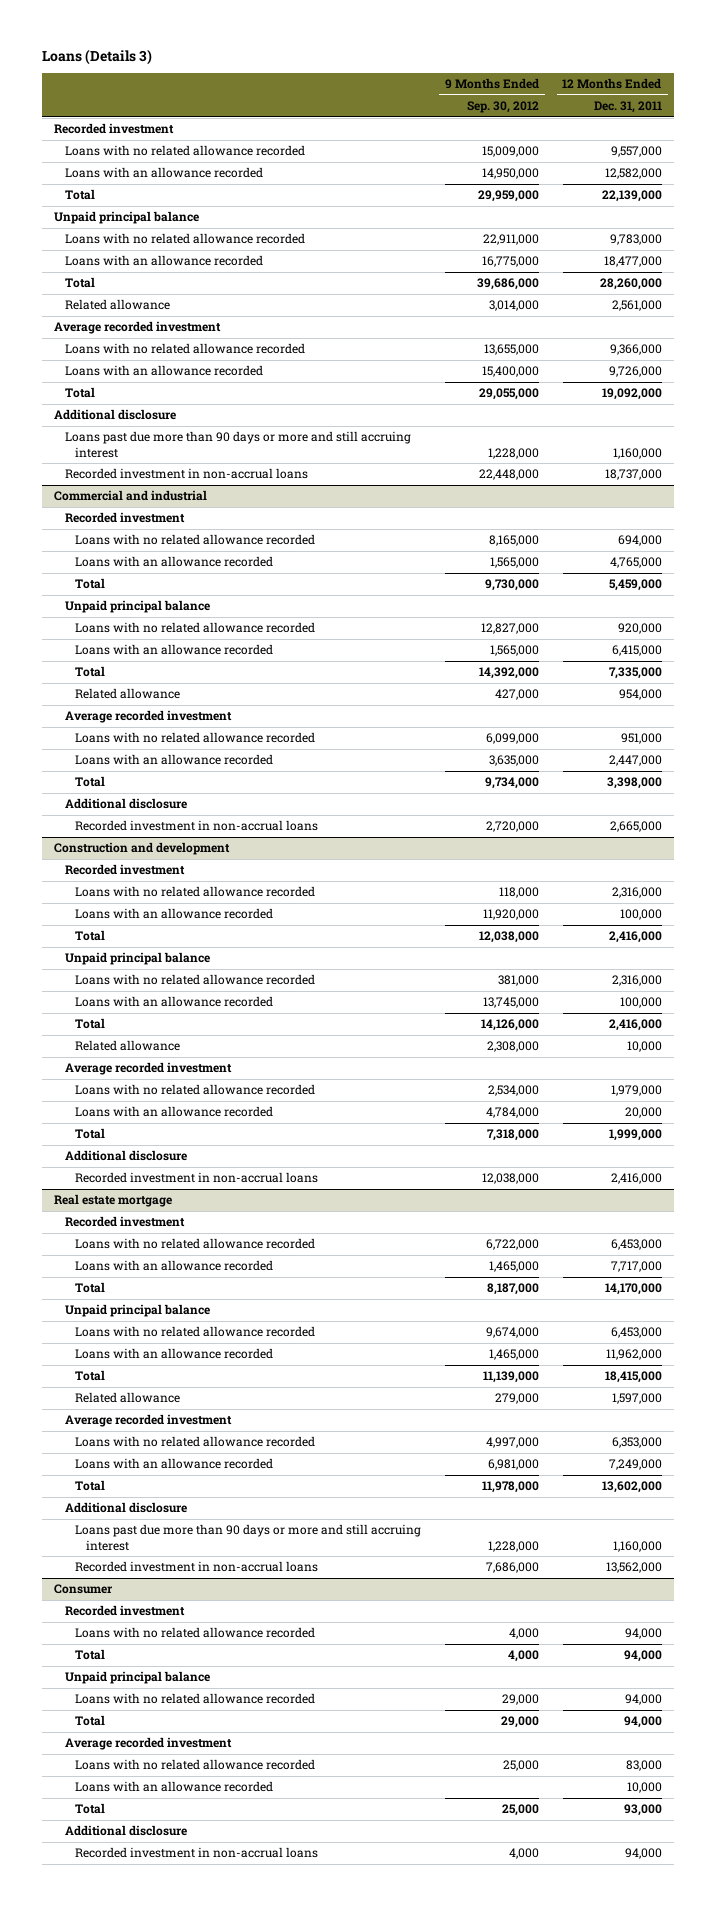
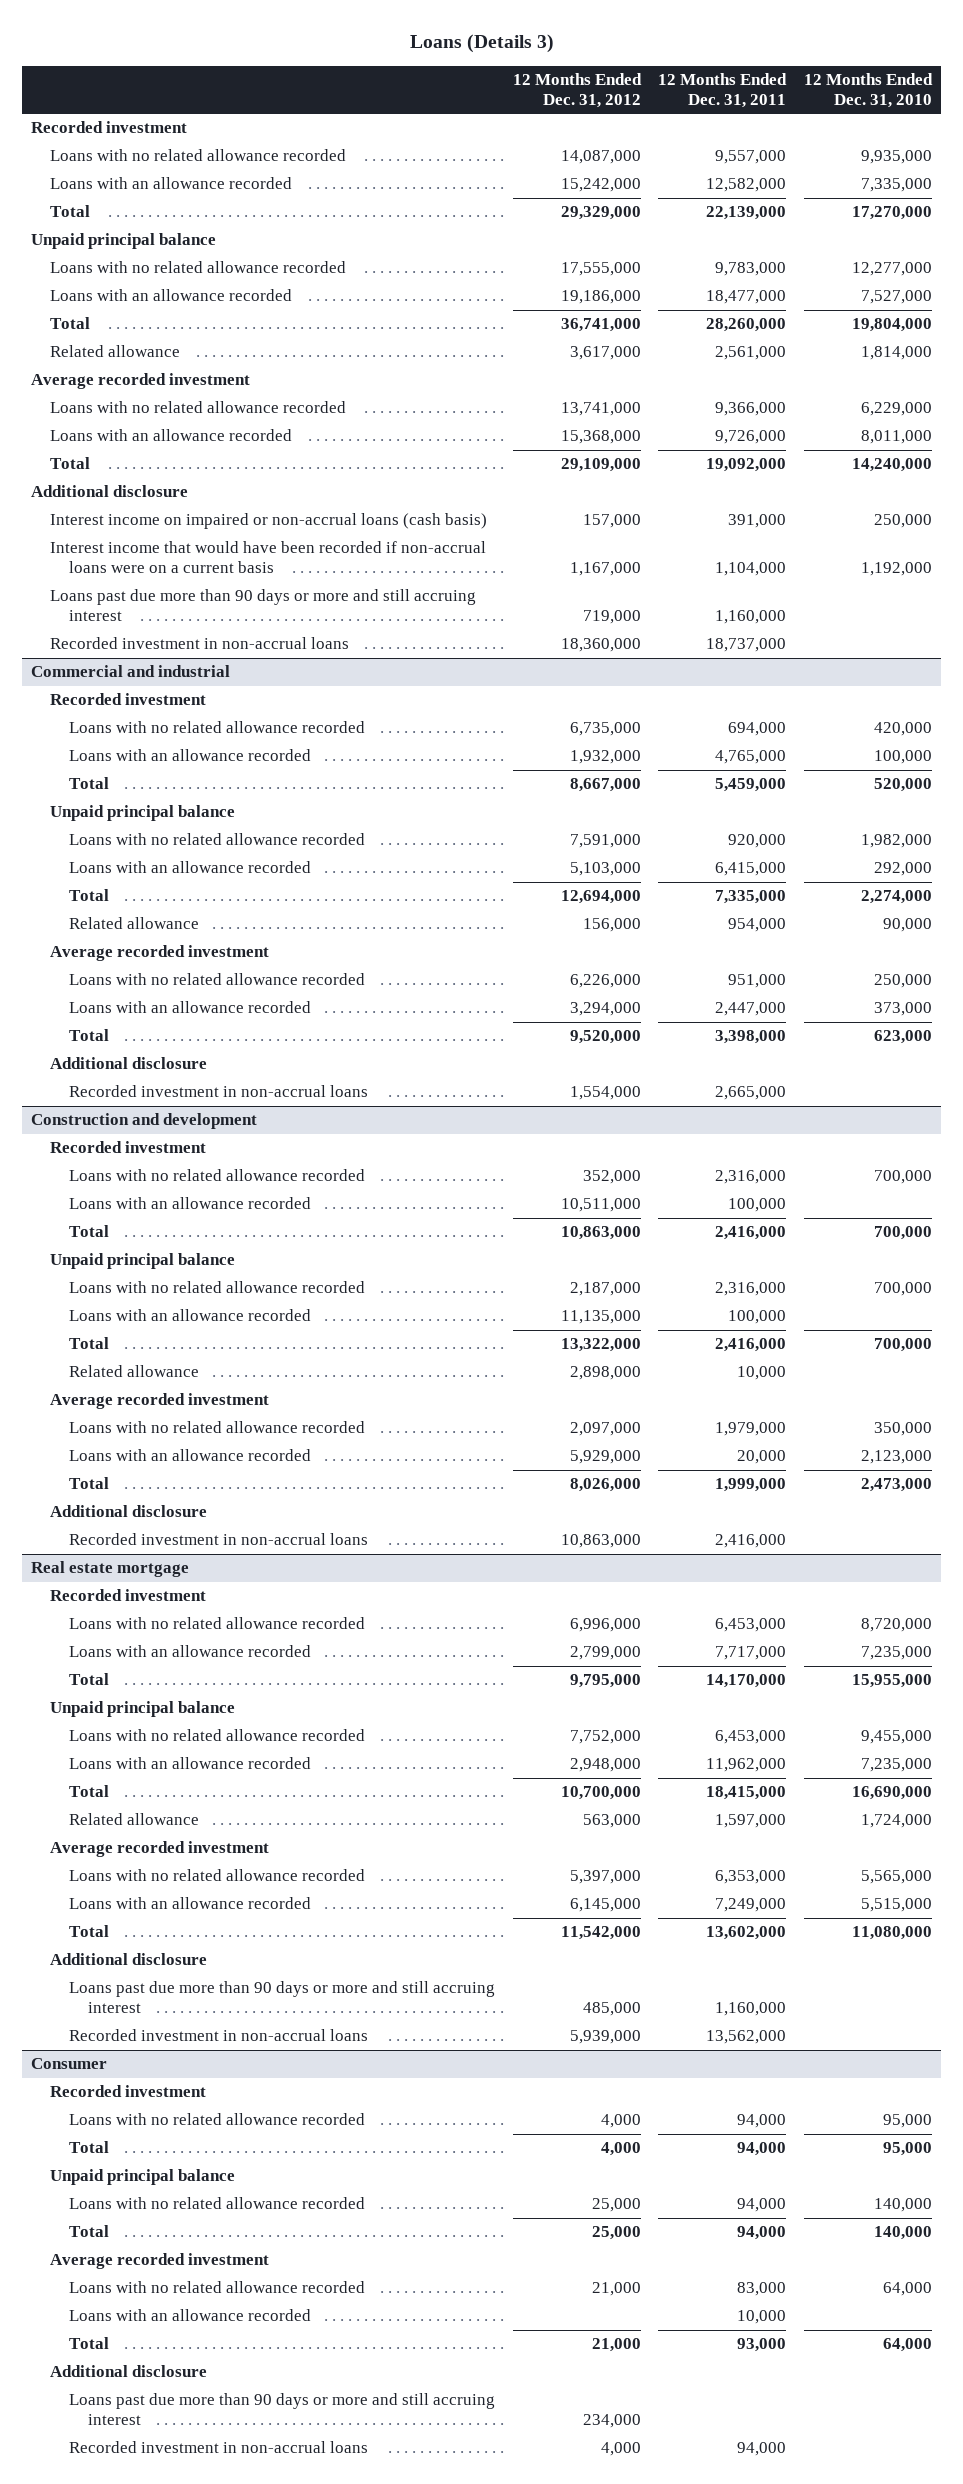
- | 9 Months Ended Sep. 30, 2012 | 12 Months Ended Dec. 31, 2011
+ | 12 Months Ended Dec. 31, 2012 | 12 Months Ended Dec. 31, 2011 | 12 Months Ended Dec. 31, 2010
+ Interest income on impaired or non-accrual loans (cash basis) | 157,000 | 391,000 | 250,000
+ Interest income that would have been recorded if non-accrual loans were on a current basis | 1,167,000 | 1,104,000 | 1,192,000
@ Consumer
+ Loans past due more than 90 days or more and still accruing interest | 234,000 | |

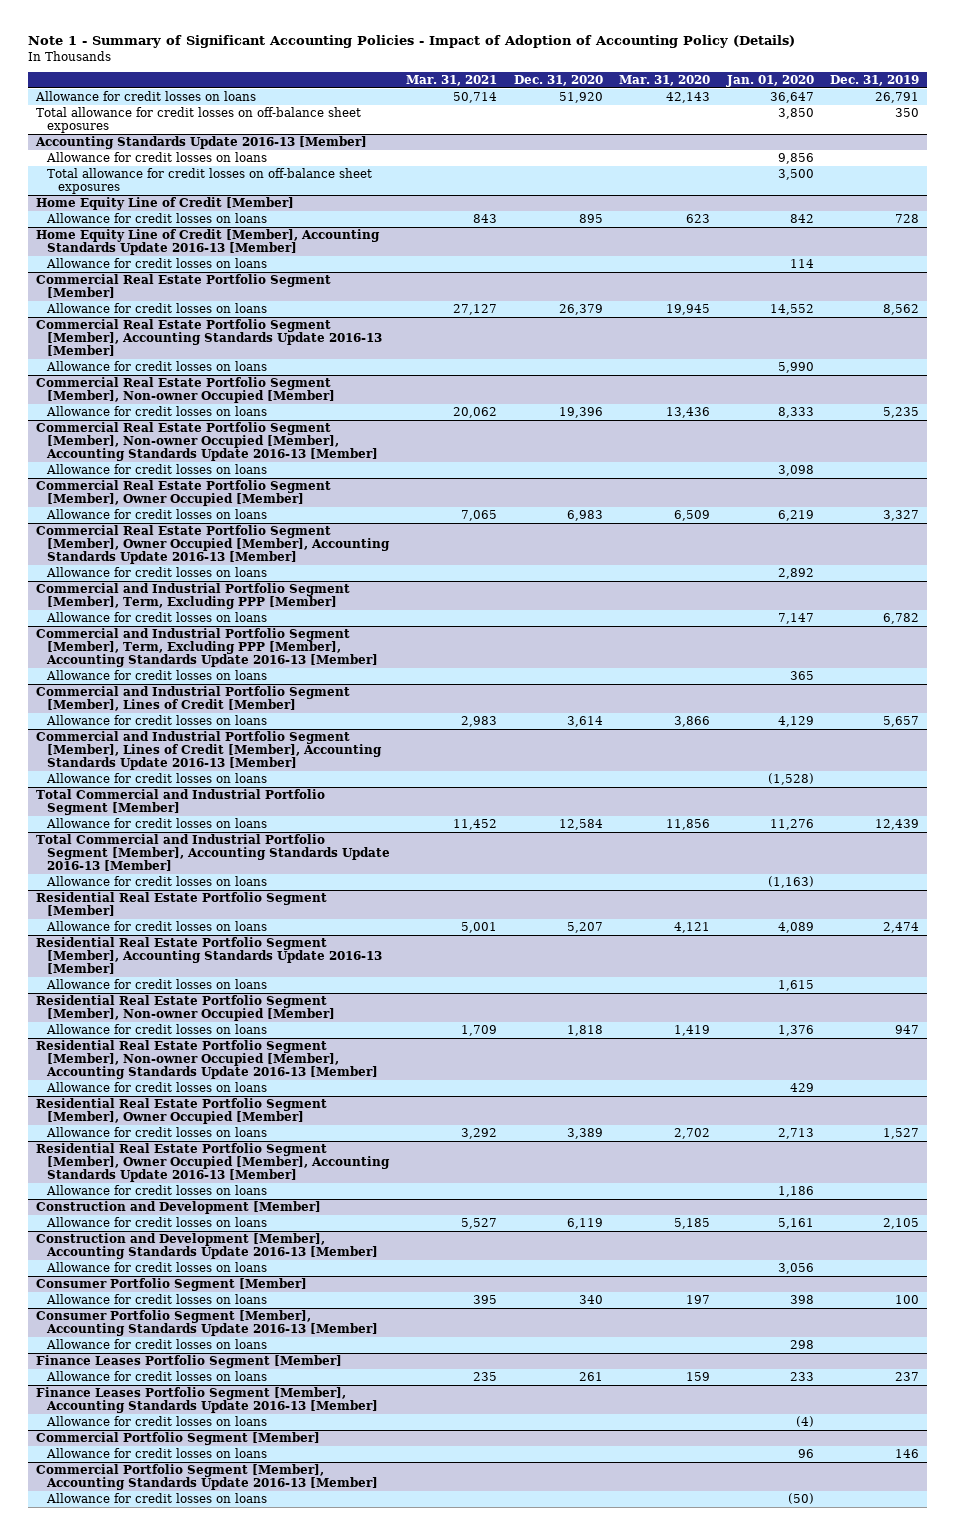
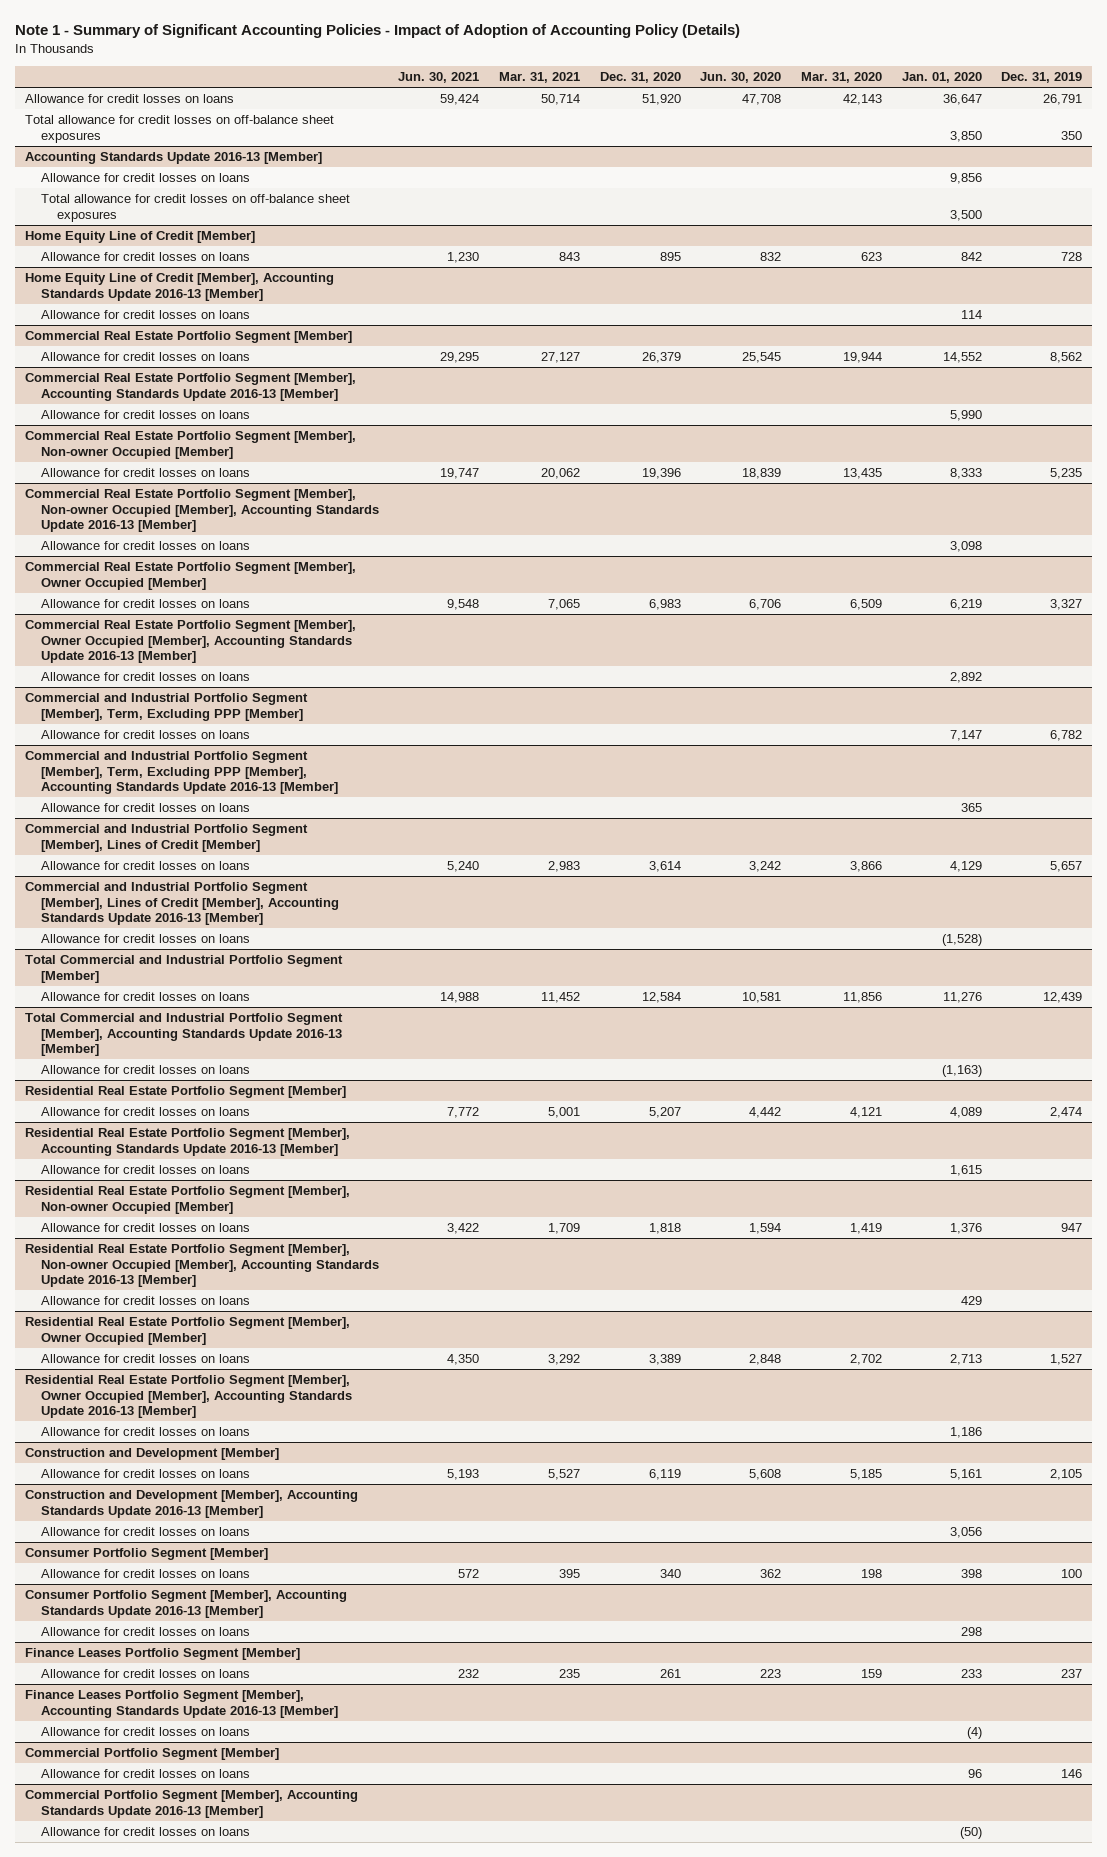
- | Mar. 31, 2021 | Dec. 31, 2020 | Mar. 31, 2020 | Jan. 01, 2020 | Dec. 31, 2019
+ | Jun. 30, 2021 | Mar. 31, 2021 | Dec. 31, 2020 | Jun. 30, 2020 | Mar. 31, 2020 | Jan. 01, 2020 | Dec. 31, 2019
@ Commercial Real Estate Portfolio Segment [Member]
- Allowance for credit losses on loans | 27,127 | 26,379 | 19,945 | 14,552 | 8,562
+ Allowance for credit losses on loans | 29,295 | 27,127 | 26,379 | 25,545 | 19,944 | 14,552 | 8,562
@ Commercial Real Estate Portfolio Segment [Member], Non-owner Occupied [Member]
- Allowance for credit losses on loans | 20,062 | 19,396 | 13,436 | 8,333 | 5,235
+ Allowance for credit losses on loans | 19,747 | 20,062 | 19,396 | 18,839 | 13,435 | 8,333 | 5,235
@ Consumer Portfolio Segment [Member]
- Allowance for credit losses on loans | 395 | 340 | 197 | 398 | 100
+ Allowance for credit losses on loans | 572 | 395 | 340 | 362 | 198 | 398 | 100

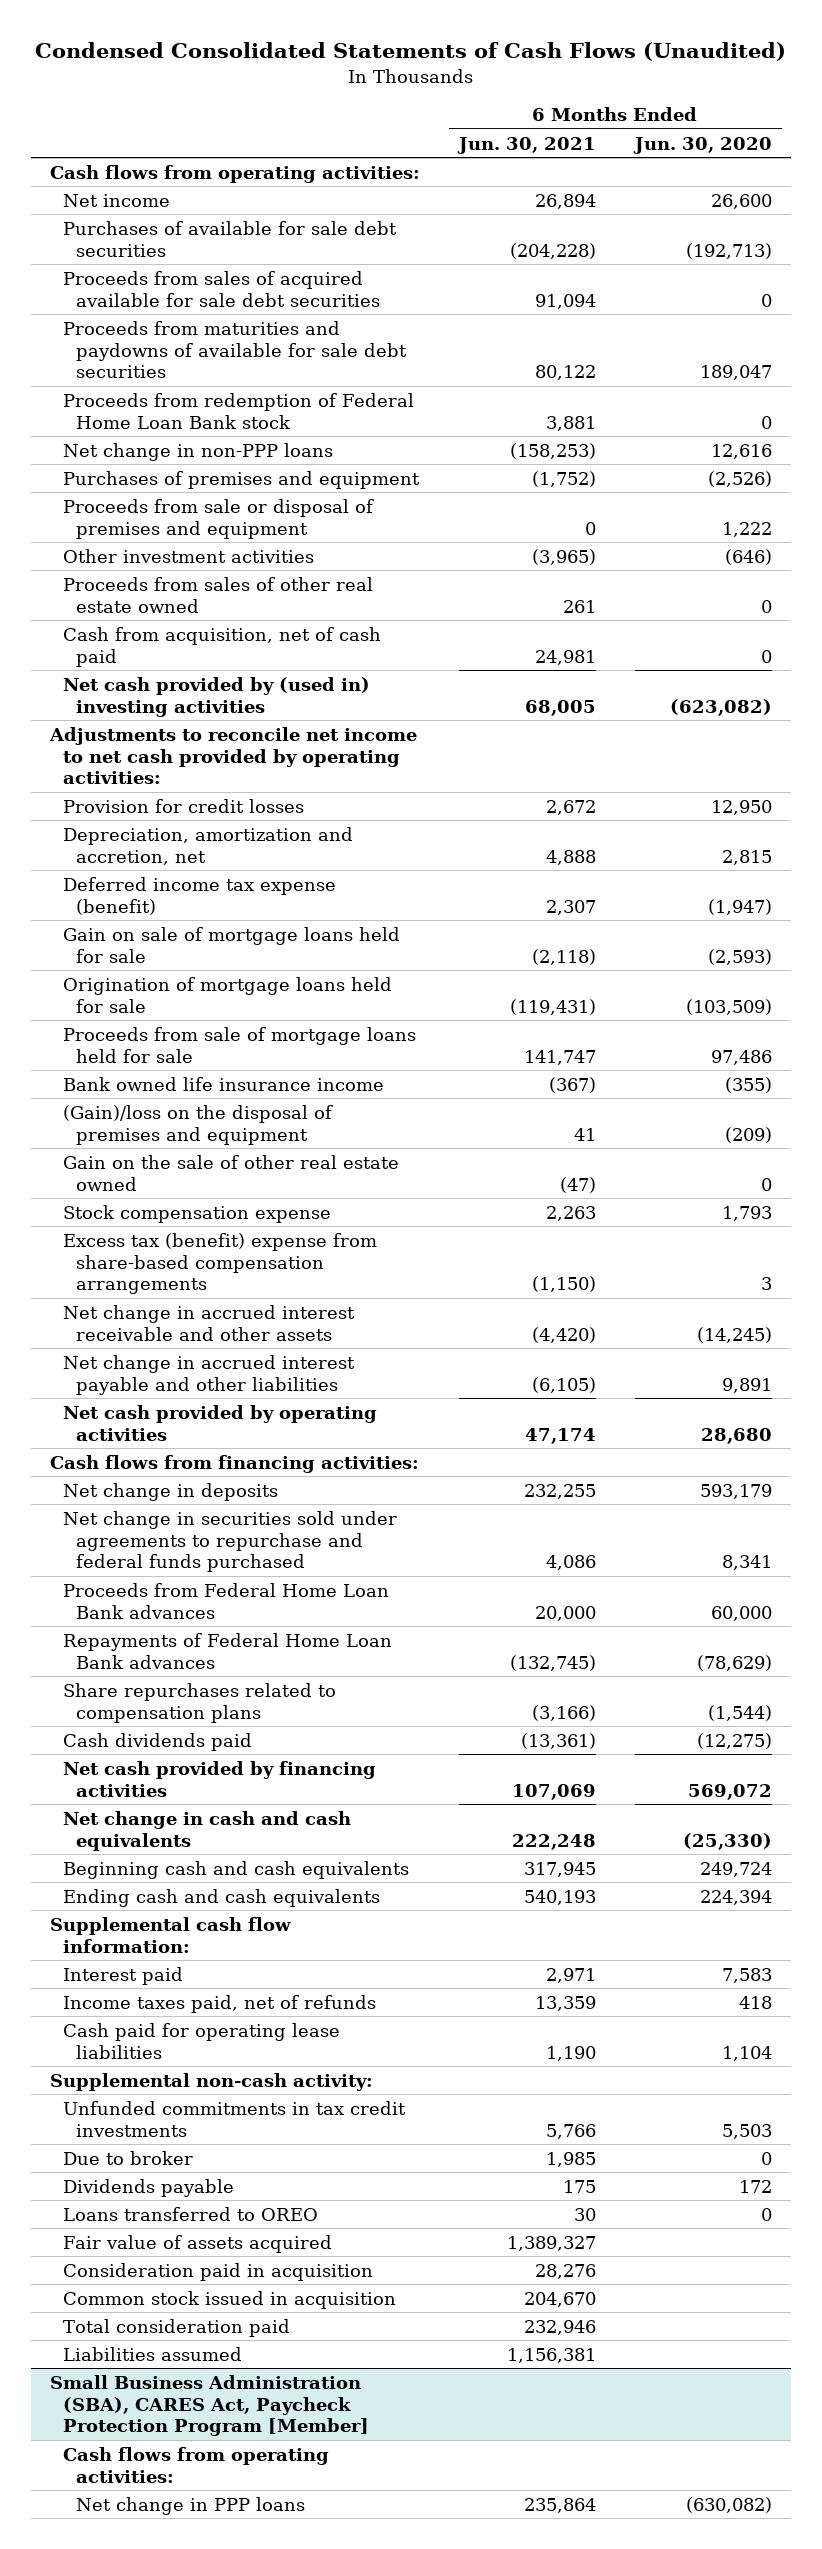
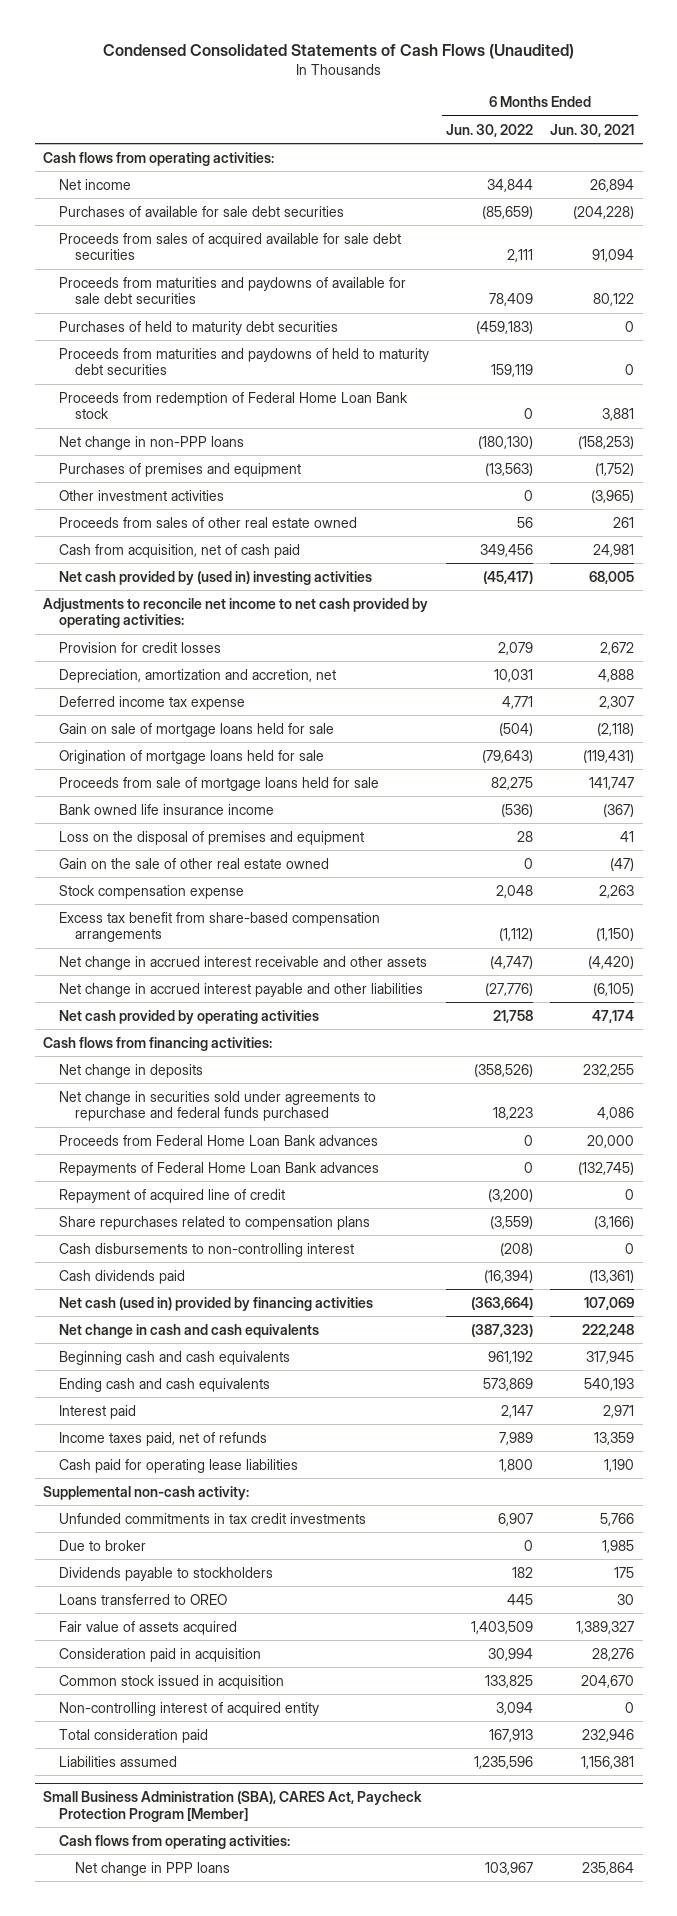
- | 6 Months Ended Jun. 30, 2021 | 6 Months Ended Jun. 30, 2020
+ | 6 Months Ended Jun. 30, 2022 | 6 Months Ended Jun. 30, 2021
+ Purchases of held to maturity debt securities | (459,183) | 0
+ Proceeds from maturities and paydowns of held to maturity debt securities | 159,119 | 0
- Proceeds from sale or disposal of premises and equipment | 0 | 1,222
- Deferred income tax expense (benefit) | 2,307 | (1,947)
+ Deferred income tax expense | 4,771 | 2,307
- (Gain)/loss on the disposal of premises and equipment | 41 | (209)
+ Loss on the disposal of premises and equipment | 28 | 41
- Excess tax (benefit) expense from share-based compensation arrangements | (1,150) | 3
+ Excess tax benefit from share-based compensation arrangements | (1,112) | (1,150)
+ Repayment of acquired line of credit | (3,200) | 0
+ Cash disbursements to non-controlling interest | (208) | 0
- Net cash provided by financing activities | 107,069 | 569,072
+ Net cash (used in) provided by financing activities | (363,664) | 107,069
- Supplemental cash flow information:
- Dividends payable | 175 | 172
+ Dividends payable to stockholders | 182 | 175
+ Non-controlling interest of acquired entity | 3,094 | 0

